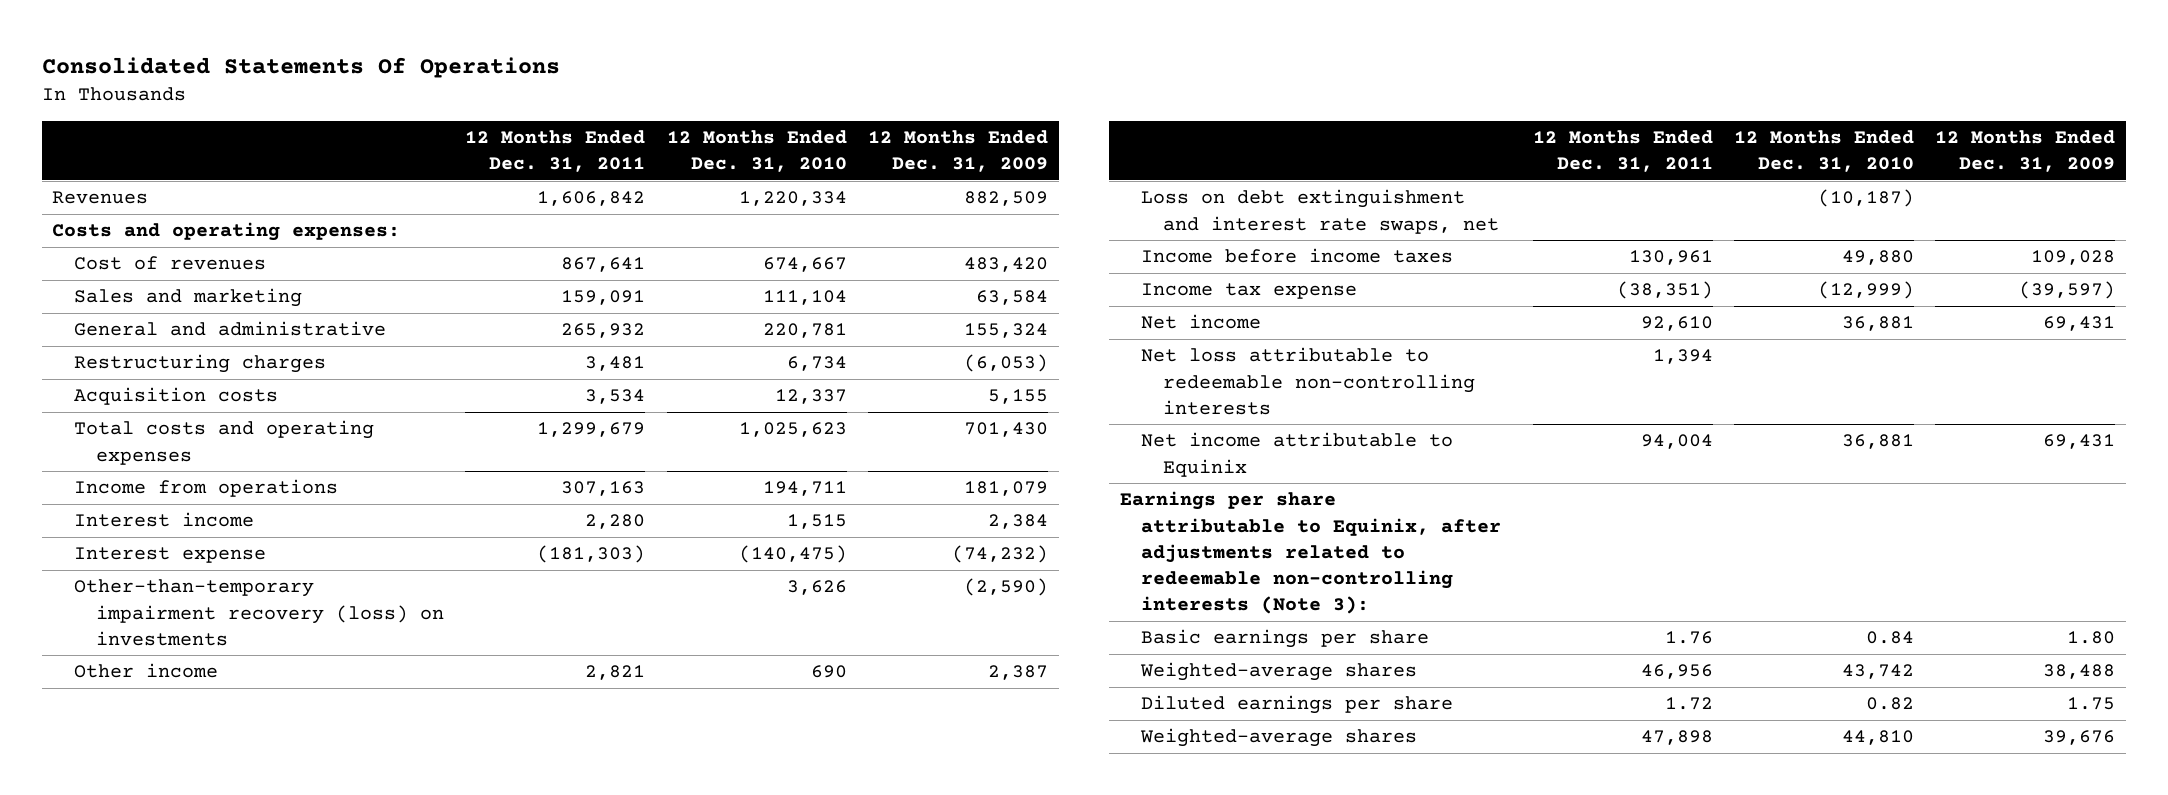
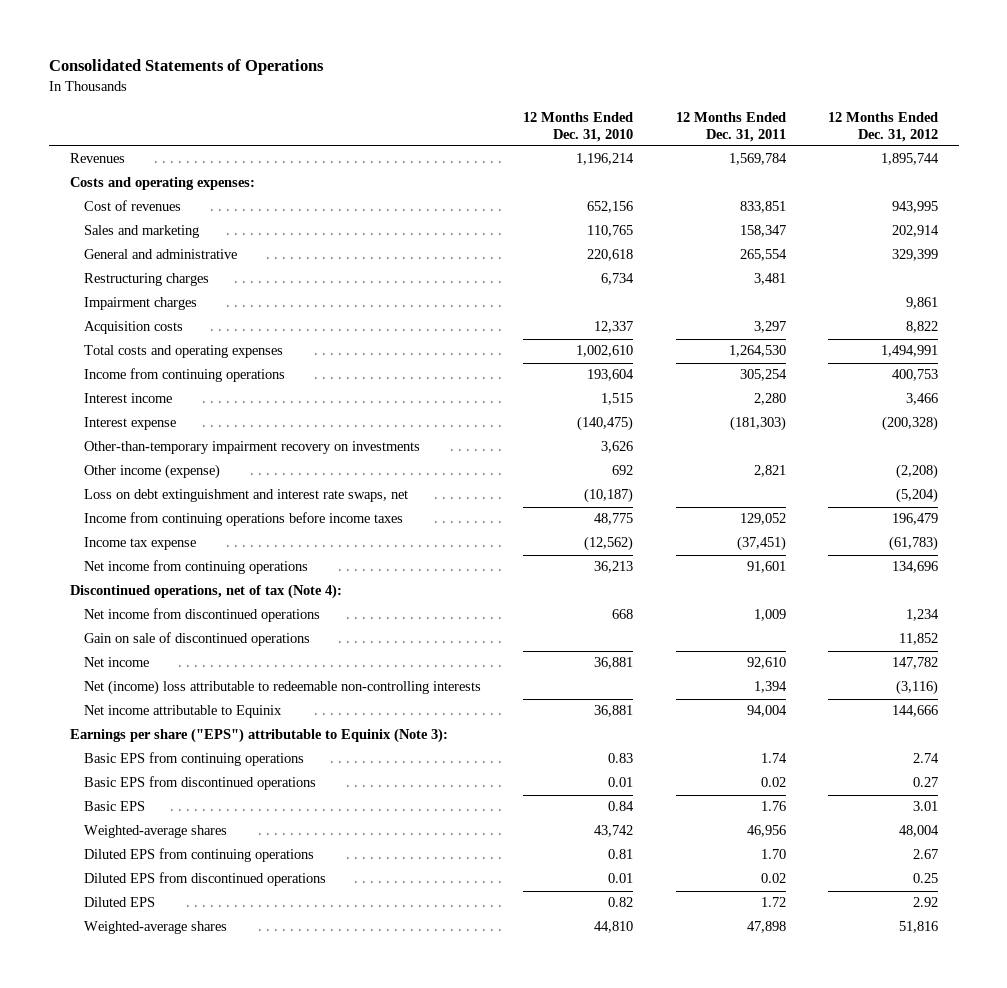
- Consolidated Statements Of Operations
+ Consolidated Statements of Operations
- | 12 Months Ended Dec. 31, 2011 | 12 Months Ended Dec. 31, 2010 | 12 Months Ended Dec. 31, 2009
+ | 12 Months Ended Dec. 31, 2010 | 12 Months Ended Dec. 31, 2011 | 12 Months Ended Dec. 31, 2012
- Revenues | 1,606,842 | 1,220,334 | 882,509
+ Revenues | 1,196,214 | 1,569,784 | 1,895,744
- Cost of revenues | 867,641 | 674,667 | 483,420
- Sales and marketing | 159,091 | 111,104 | 63,584
- General and administrative | 265,932 | 220,781 | 155,324
+ Cost of revenues | 652,156 | 833,851 | 943,995
+ Sales and marketing | 110,765 | 158,347 | 202,914
+ General and administrative | 220,618 | 265,554 | 329,399
- Acquisition costs | 3,534 | 12,337 | 5,155
- Total costs and operating expenses | 1,299,679 | 1,025,623 | 701,430
- Income from operations | 307,163 | 194,711 | 181,079
+ Impairment charges | | | 9,861
+ Acquisition costs | 12,337 | 3,297 | 8,822
+ Total costs and operating expenses | 1,002,610 | 1,264,530 | 1,494,991
+ Income from continuing operations | 193,604 | 305,254 | 400,753
- Other-than-temporary impairment recovery (loss) on investments | | 3,626 | (2,590)
- Other income | 2,821 | 690 | 2,387
+ Other-than-temporary impairment recovery on investments | 3,626 | |
+ Other income (expense) | 692 | 2,821 | (2,208)
- Income before income taxes | 130,961 | 49,880 | 109,028
- Income tax expense | (38,351) | (12,999) | (39,597)
+ Income from continuing operations before income taxes | 48,775 | 129,052 | 196,479
+ Income tax expense | (12,562) | (37,451) | (61,783)
+ Net income from continuing operations | 36,213 | 91,601 | 134,696
+ Discontinued operations, net of tax (Note 4):
+ Net income from discontinued operations | 668 | 1,009 | 1,234
+ Gain on sale of discontinued operations | | | 11,852
- Net loss attributable to redeemable non-controlling interests | 1,394 | |
+ Net (income) loss attributable to redeemable non-controlling interests | | 1,394 | (3,116)
- Earnings per share attributable to Equinix, after adjustments related to redeemable non-controlling interests (Note 3):
- Basic earnings per share | 1.76 | 0.84 | 1.80
+ Earnings per share ("EPS") attributable to Equinix (Note 3):
+ Basic EPS from continuing operations | 0.83 | 1.74 | 2.74
+ Basic EPS from discontinued operations | 0.01 | 0.02 | 0.27
+ Basic EPS | 0.84 | 1.76 | 3.01
- Diluted earnings per share | 1.72 | 0.82 | 1.75
+ Diluted EPS from continuing operations | 0.81 | 1.70 | 2.67
+ Diluted EPS from discontinued operations | 0.01 | 0.02 | 0.25
+ Diluted EPS | 0.82 | 1.72 | 2.92

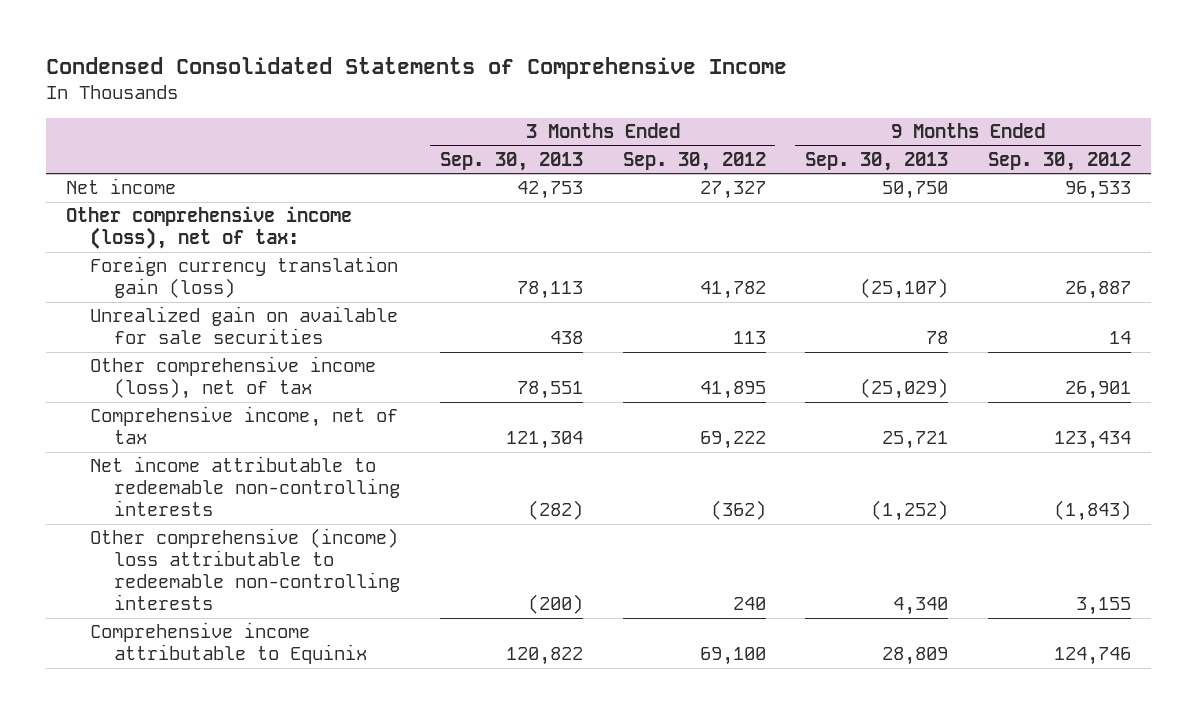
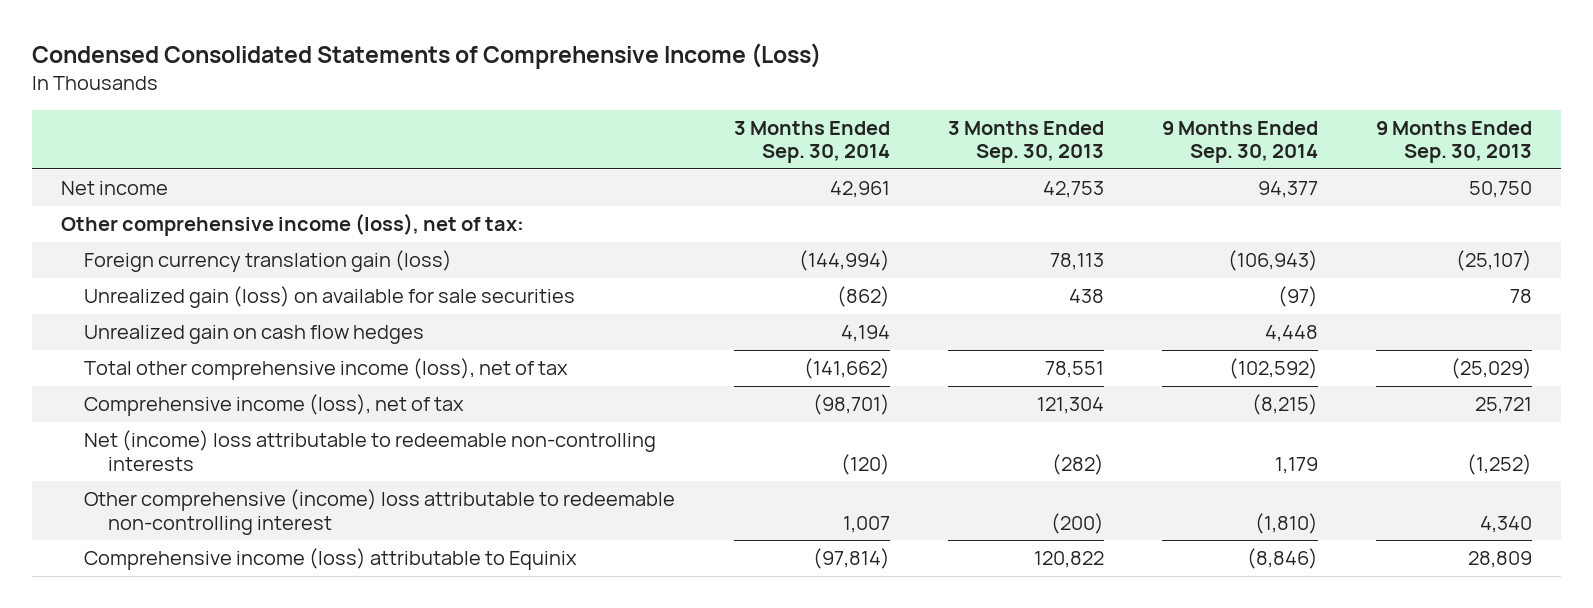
- Condensed Consolidated Statements of Comprehensive Income
+ Condensed Consolidated Statements of Comprehensive Income (Loss)
- | 3 Months Ended Sep. 30, 2013 | 3 Months Ended Sep. 30, 2012 | 9 Months Ended Sep. 30, 2013 | 9 Months Ended Sep. 30, 2012
+ | 3 Months Ended Sep. 30, 2014 | 3 Months Ended Sep. 30, 2013 | 9 Months Ended Sep. 30, 2014 | 9 Months Ended Sep. 30, 2013
- Unrealized gain on available for sale securities | 438 | 113 | 78 | 14
- Other comprehensive income (loss), net of tax | 78,551 | 41,895 | (25,029) | 26,901
- Comprehensive income, net of tax | 121,304 | 69,222 | 25,721 | 123,434
- Net income attributable to redeemable non-controlling interests | (282) | (362) | (1,252) | (1,843)
- Other comprehensive (income) loss attributable to redeemable non-controlling interests | (200) | 240 | 4,340 | 3,155
- Comprehensive income attributable to Equinix | 120,822 | 69,100 | 28,809 | 124,746
+ Unrealized gain (loss) on available for sale securities | (862) | 438 | (97) | 78
+ Unrealized gain on cash flow hedges | 4,194 | | 4,448 |
+ Total other comprehensive income (loss), net of tax | (141,662) | 78,551 | (102,592) | (25,029)
+ Comprehensive income (loss), net of tax | (98,701) | 121,304 | (8,215) | 25,721
+ Net (income) loss attributable to redeemable non-controlling interests | (120) | (282) | 1,179 | (1,252)
+ Other comprehensive (income) loss attributable to redeemable non-controlling interest | 1,007 | (200) | (1,810) | 4,340
+ Comprehensive income (loss) attributable to Equinix | (97,814) | 120,822 | (8,846) | 28,809

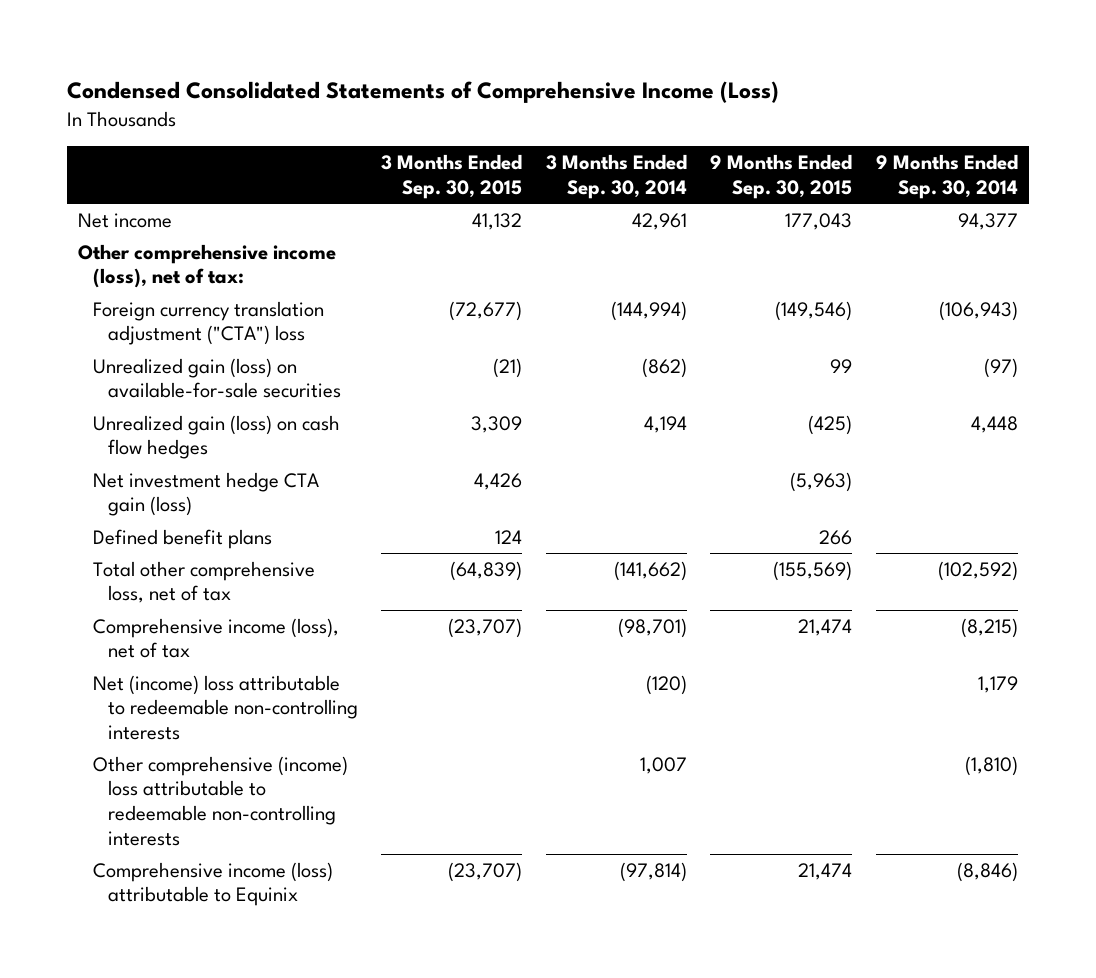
- | 3 Months Ended Sep. 30, 2014 | 3 Months Ended Sep. 30, 2013 | 9 Months Ended Sep. 30, 2014 | 9 Months Ended Sep. 30, 2013
+ | 3 Months Ended Sep. 30, 2015 | 3 Months Ended Sep. 30, 2014 | 9 Months Ended Sep. 30, 2015 | 9 Months Ended Sep. 30, 2014
- Foreign currency translation gain (loss) | (144,994) | 78,113 | (106,943) | (25,107)
- Unrealized gain (loss) on available for sale securities | (862) | 438 | (97) | 78
- Unrealized gain on cash flow hedges | 4,194 | | 4,448 |
- Total other comprehensive income (loss), net of tax | (141,662) | 78,551 | (102,592) | (25,029)
+ Foreign currency translation adjustment ("CTA") loss | (72,677) | (144,994) | (149,546) | (106,943)
+ Unrealized gain (loss) on available-for-sale securities | (21) | (862) | 99 | (97)
+ Unrealized gain (loss) on cash flow hedges | 3,309 | 4,194 | (425) | 4,448
+ Net investment hedge CTA gain (loss) | 4,426 | | (5,963) |
+ Defined benefit plans | 124 | | 266 |
+ Total other comprehensive loss, net of tax | (64,839) | (141,662) | (155,569) | (102,592)
- Other comprehensive (income) loss attributable to redeemable non-controlling interest | 1,007 | (200) | (1,810) | 4,340
+ Other comprehensive (income) loss attributable to redeemable non-controlling interests | | 1,007 | | (1,810)

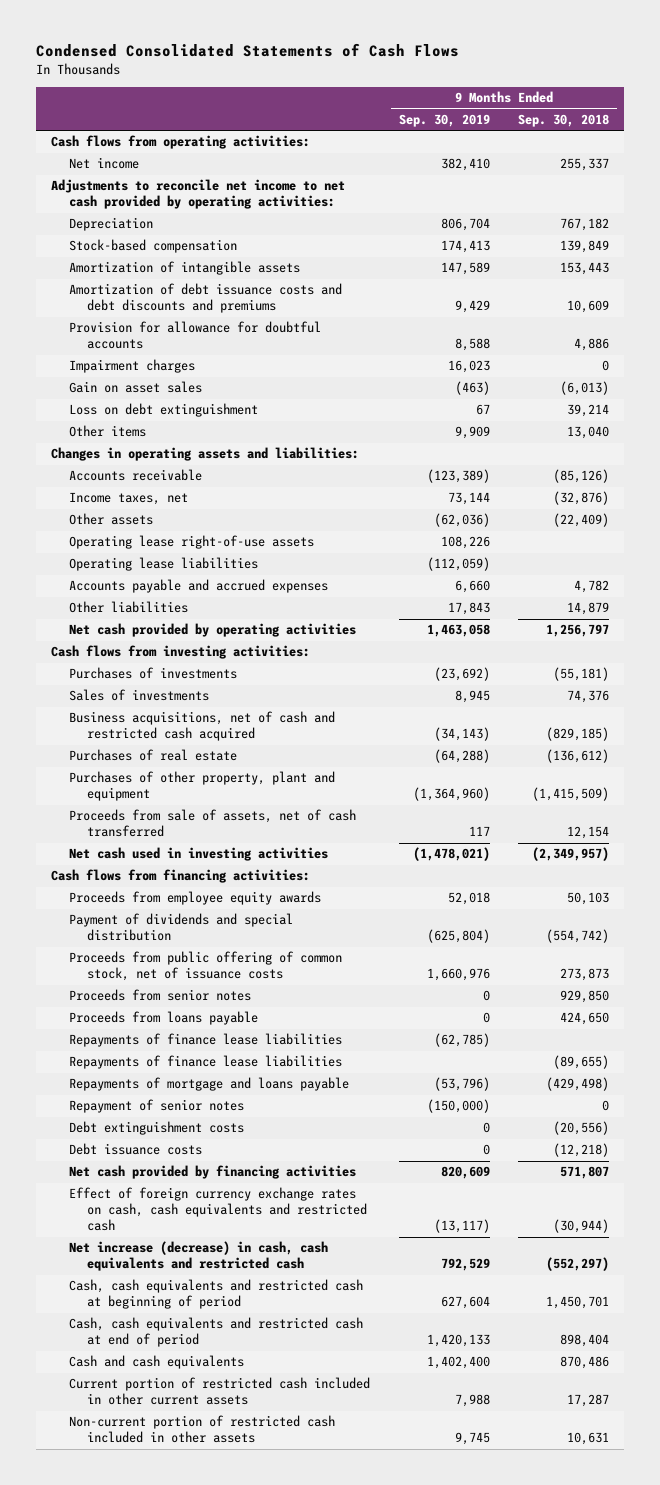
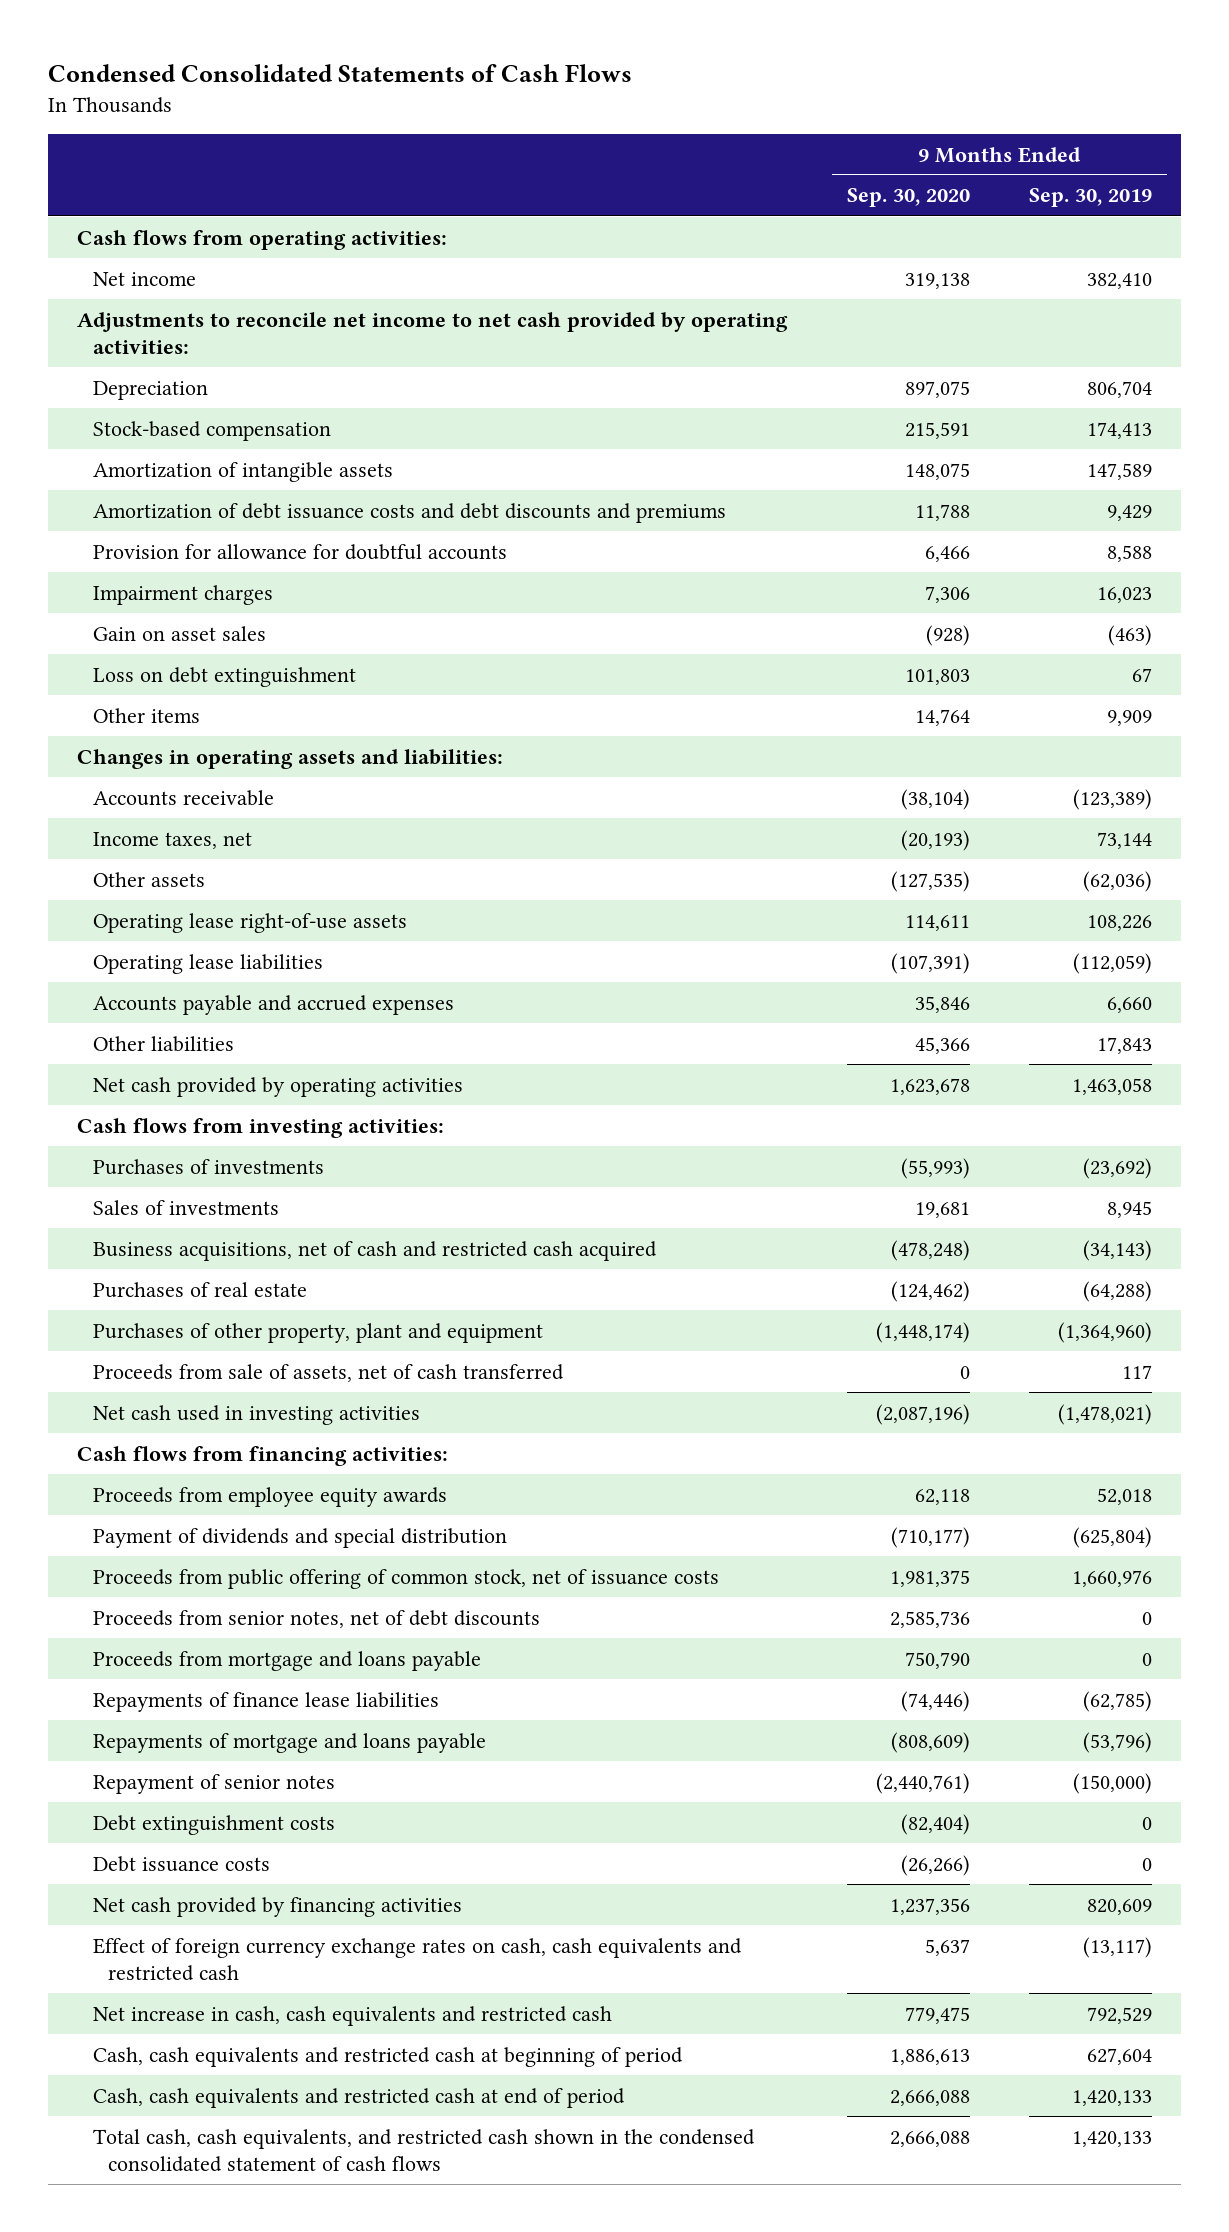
- | 9 Months Ended Sep. 30, 2019 | 9 Months Ended Sep. 30, 2018
+ | 9 Months Ended Sep. 30, 2020 | 9 Months Ended Sep. 30, 2019
- Proceeds from senior notes | 0 | 929,850
- Proceeds from loans payable | 0 | 424,650
+ Proceeds from senior notes, net of debt discounts | 2,585,736 | 0
+ Proceeds from mortgage and loans payable | 750,790 | 0
- Repayments of finance lease liabilities | | (89,655)
- Net increase (decrease) in cash, cash equivalents and restricted cash | 792,529 | (552,297)
+ Net increase in cash, cash equivalents and restricted cash | 779,475 | 792,529
- Cash and cash equivalents | 1,402,400 | 870,486
- Current portion of restricted cash included in other current assets | 7,988 | 17,287
- Non-current portion of restricted cash included in other assets | 9,745 | 10,631
+ Total cash, cash equivalents, and restricted cash shown in the condensed consolidated statement of cash flows | 2,666,088 | 1,420,133

